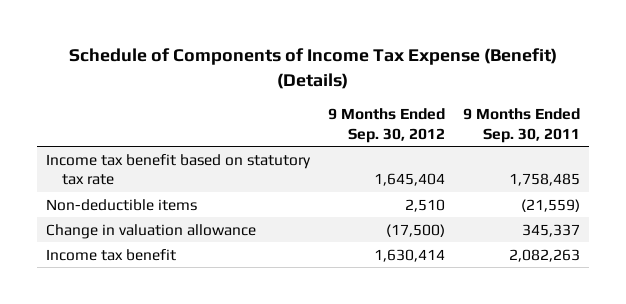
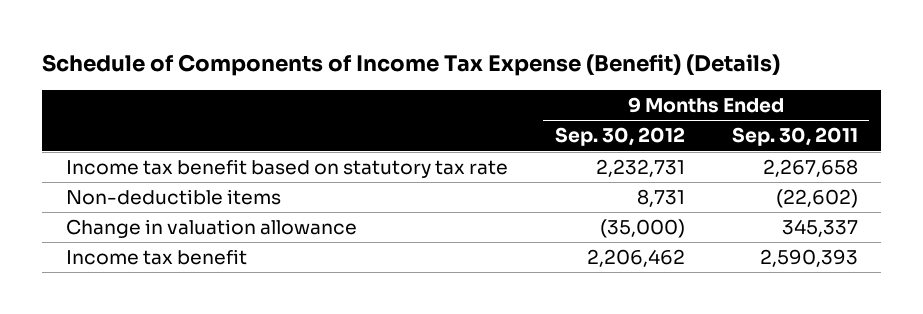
- Income tax benefit based on statutory tax rate | 1,645,404 | 1,758,485
- Non-deductible items | 2,510 | (21,559)
- Change in valuation allowance | (17,500) | 345,337
- Income tax benefit | 1,630,414 | 2,082,263
+ Income tax benefit based on statutory tax rate | 2,232,731 | 2,267,658
+ Non-deductible items | 8,731 | (22,602)
+ Change in valuation allowance | (35,000) | 345,337
+ Income tax benefit | 2,206,462 | 2,590,393

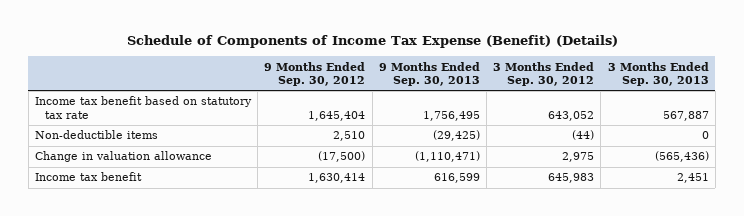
- | 9 Months Ended Sep. 30, 2012 | 9 Months Ended Sep. 30, 2011
+ | 9 Months Ended Sep. 30, 2012 | 9 Months Ended Sep. 30, 2013 | 3 Months Ended Sep. 30, 2012 | 3 Months Ended Sep. 30, 2013
- Income tax benefit based on statutory tax rate | 2,232,731 | 2,267,658
- Non-deductible items | 8,731 | (22,602)
- Change in valuation allowance | (35,000) | 345,337
- Income tax benefit | 2,206,462 | 2,590,393
+ Income tax benefit based on statutory tax rate | 1,645,404 | 1,756,495 | 643,052 | 567,887
+ Non-deductible items | 2,510 | (29,425) | (44) | 0
+ Change in valuation allowance | (17,500) | (1,110,471) | 2,975 | (565,436)
+ Income tax benefit | 1,630,414 | 616,599 | 645,983 | 2,451

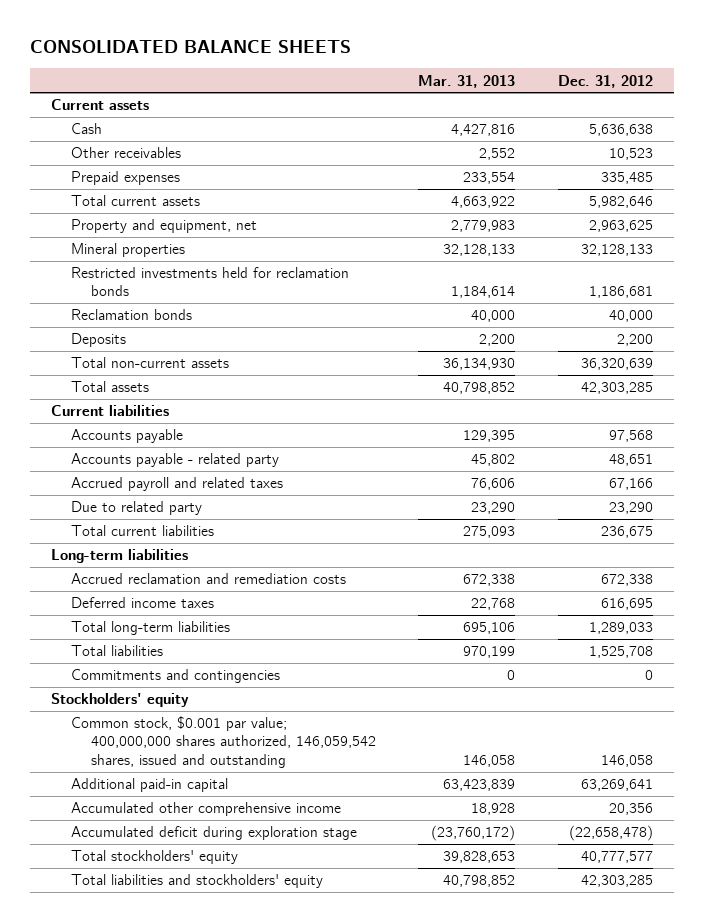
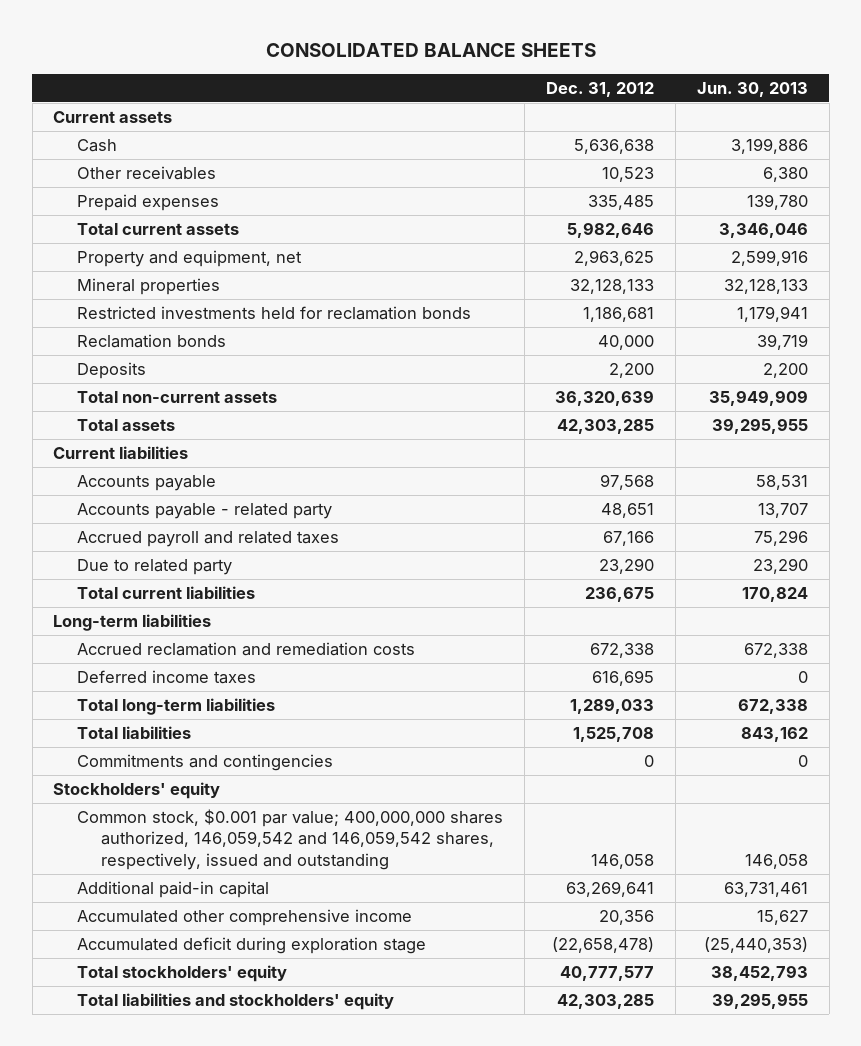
- | Mar. 31, 2013 | Dec. 31, 2012
+ | Dec. 31, 2012 | Jun. 30, 2013
- Common stock, $0.001 par value; 400,000,000 shares authorized, 146,059,542 shares, issued and outstanding | 146,058 | 146,058
+ Common stock, $0.001 par value; 400,000,000 shares authorized, 146,059,542 and 146,059,542 shares, respectively, issued and outstanding | 146,058 | 146,058

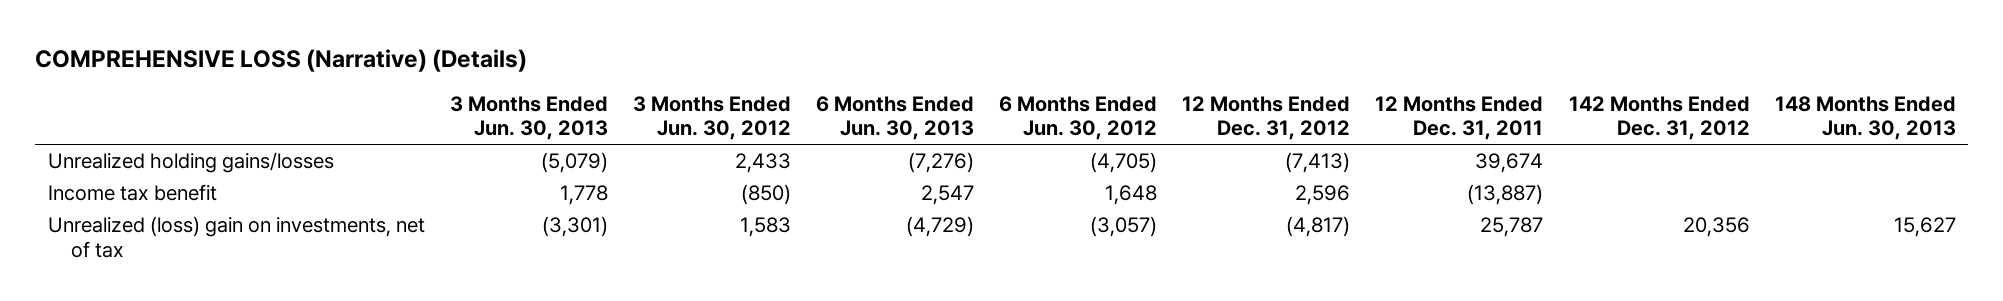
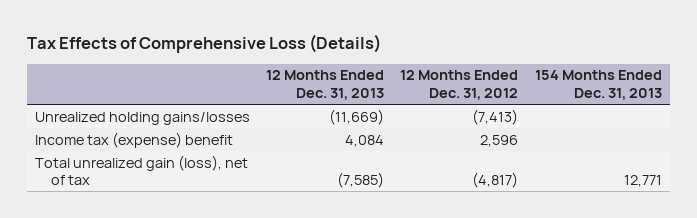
- COMPREHENSIVE LOSS (Narrative) (Details)
+ Tax Effects of Comprehensive Loss (Details)
- | 3 Months Ended Jun. 30, 2013 | 3 Months Ended Jun. 30, 2012 | 6 Months Ended Jun. 30, 2013 | 6 Months Ended Jun. 30, 2012 | 12 Months Ended Dec. 31, 2012 | 12 Months Ended Dec. 31, 2011 | 142 Months Ended Dec. 31, 2012 | 148 Months Ended Jun. 30, 2013
+ | 12 Months Ended Dec. 31, 2013 | 12 Months Ended Dec. 31, 2012 | 154 Months Ended Dec. 31, 2013
- Income tax benefit | 1,778 | (850) | 2,547 | 1,648 | 2,596 | (13,887) | |
- Unrealized (loss) gain on investments, net of tax | (3,301) | 1,583 | (4,729) | (3,057) | (4,817) | 25,787 | 20,356 | 15,627
+ Income tax (expense) benefit | 4,084 | 2,596 |
+ Total unrealized gain (loss), net of tax | (7,585) | (4,817) | 12,771

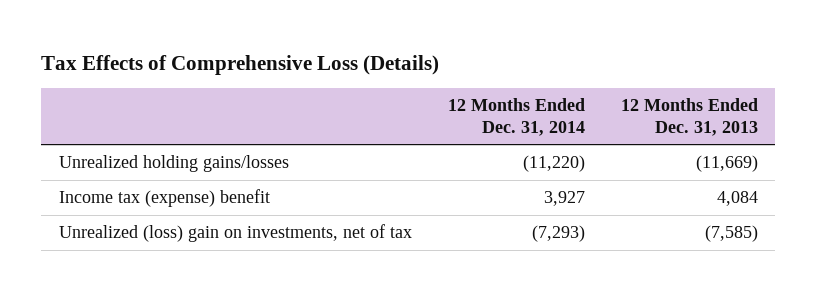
- | 12 Months Ended Dec. 31, 2013 | 12 Months Ended Dec. 31, 2012 | 154 Months Ended Dec. 31, 2013
+ | 12 Months Ended Dec. 31, 2014 | 12 Months Ended Dec. 31, 2013
- Total unrealized gain (loss), net of tax | (7,585) | (4,817) | 12,771
+ Unrealized (loss) gain on investments, net of tax | (7,293) | (7,585)

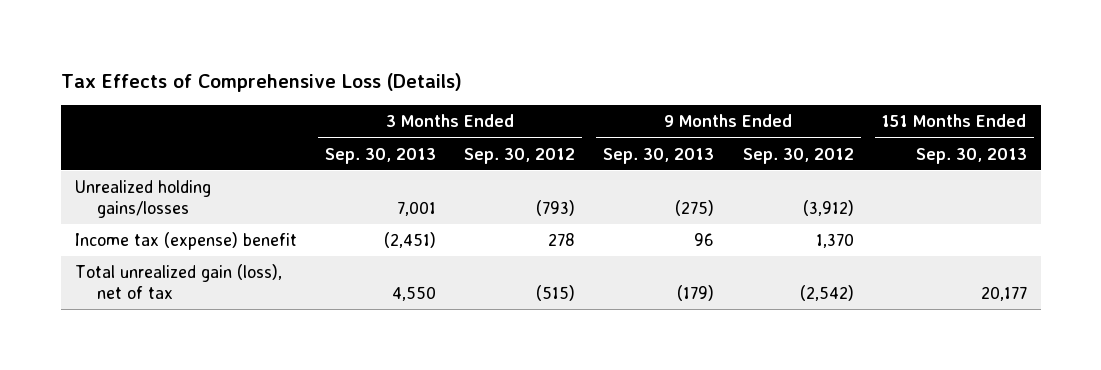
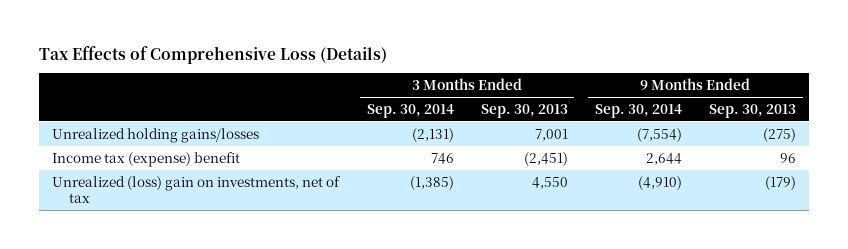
- | 3 Months Ended Sep. 30, 2013 | 3 Months Ended Sep. 30, 2012 | 9 Months Ended Sep. 30, 2013 | 9 Months Ended Sep. 30, 2012 | 151 Months Ended Sep. 30, 2013
+ | 3 Months Ended Sep. 30, 2014 | 3 Months Ended Sep. 30, 2013 | 9 Months Ended Sep. 30, 2014 | 9 Months Ended Sep. 30, 2013
- Total unrealized gain (loss), net of tax | 4,550 | (515) | (179) | (2,542) | 20,177
+ Unrealized (loss) gain on investments, net of tax | (1,385) | 4,550 | (4,910) | (179)

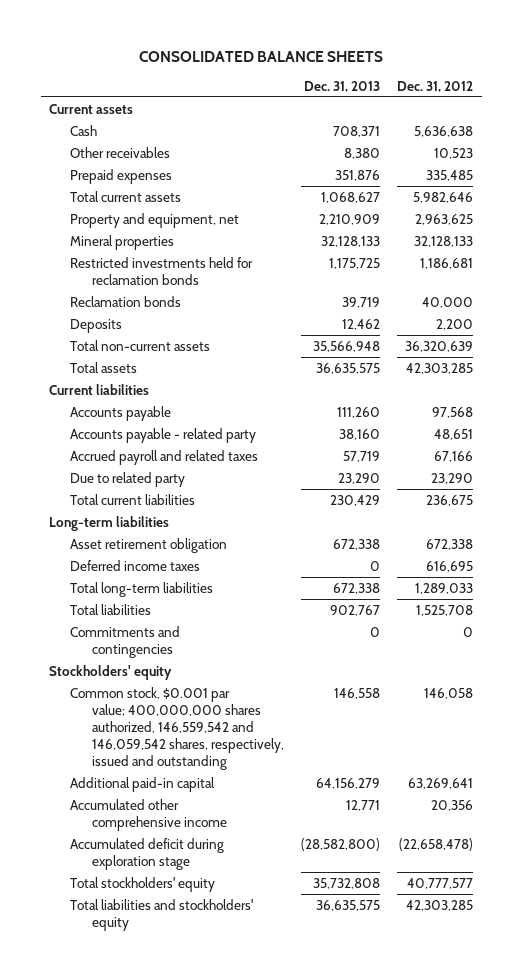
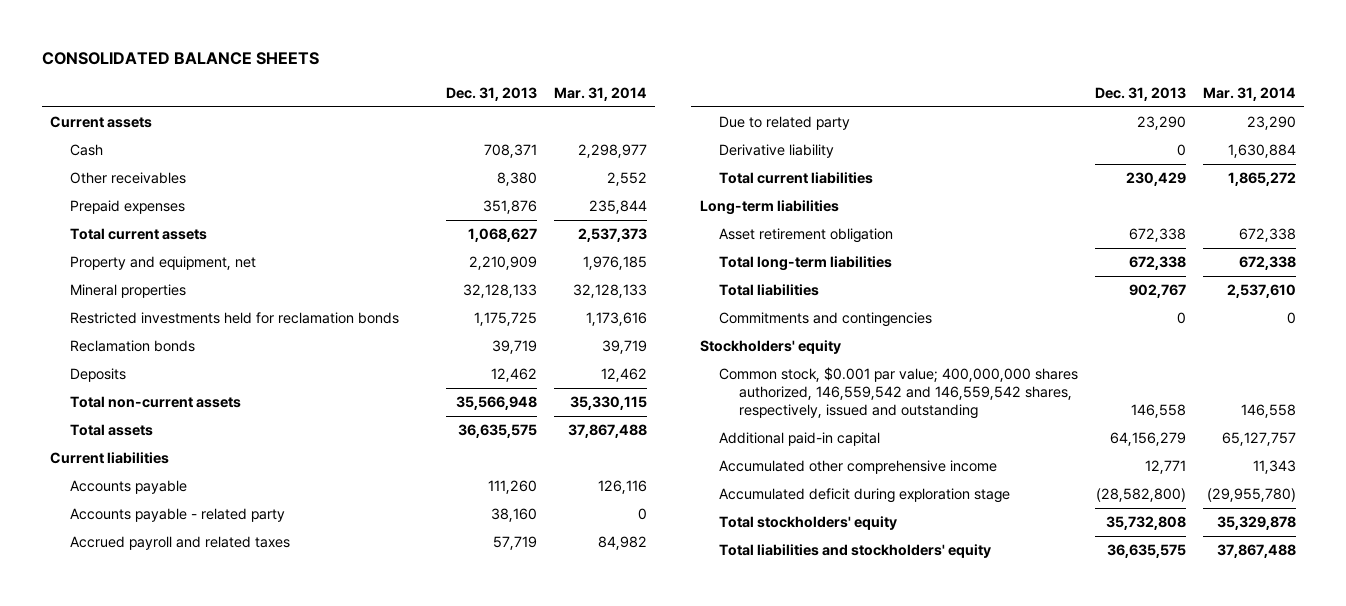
- | Dec. 31, 2013 | Dec. 31, 2012
+ | Dec. 31, 2013 | Mar. 31, 2014
+ Derivative liability | 0 | 1,630,884
- Deferred income taxes | 0 | 616,695
- Common stock, $0.001 par value; 400,000,000 shares authorized, 146,559,542 and 146,059,542 shares, respectively, issued and outstanding | 146,558 | 146,058
+ Common stock, $0.001 par value; 400,000,000 shares authorized, 146,559,542 and 146,559,542 shares, respectively, issued and outstanding | 146,558 | 146,558

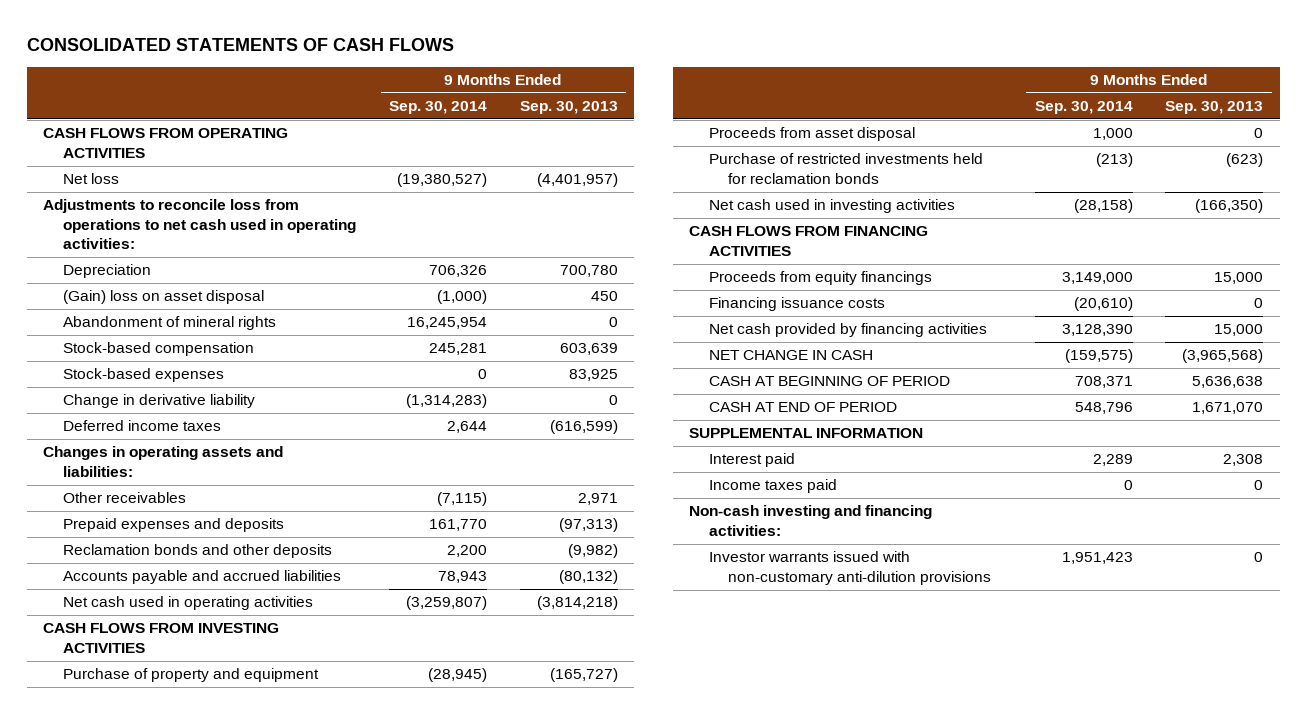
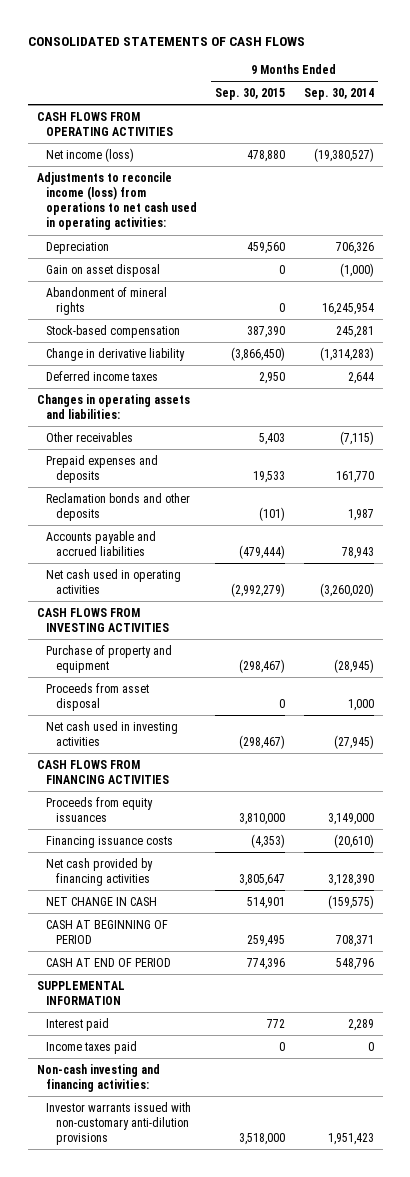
- | 9 Months Ended Sep. 30, 2014 | 9 Months Ended Sep. 30, 2013
+ | 9 Months Ended Sep. 30, 2015 | 9 Months Ended Sep. 30, 2014
- Net loss | (19,380,527) | (4,401,957)
- Adjustments to reconcile loss from operations to net cash used in operating activities:
+ Net income (loss) | 478,880 | (19,380,527)
+ Adjustments to reconcile income (loss) from operations to net cash used in operating activities:
- (Gain) loss on asset disposal | (1,000) | 450
+ Gain on asset disposal | 0 | (1,000)
- Stock-based expenses | 0 | 83,925
- Reclamation bonds and other deposits | 2,200 | (9,982)
+ Reclamation bonds and other deposits | (101) | 1,987
- Net cash used in operating activities | (3,259,807) | (3,814,218)
+ Net cash used in operating activities | (2,992,279) | (3,260,020)
- Purchase of restricted investments held for reclamation bonds | (213) | (623)
- Net cash used in investing activities | (28,158) | (166,350)
+ Net cash used in investing activities | (298,467) | (27,945)
- Proceeds from equity financings | 3,149,000 | 15,000
+ Proceeds from equity issuances | 3,810,000 | 3,149,000

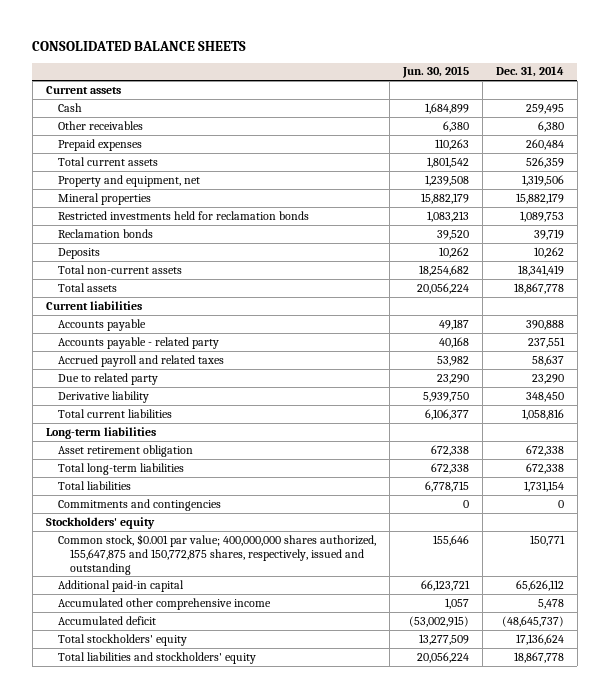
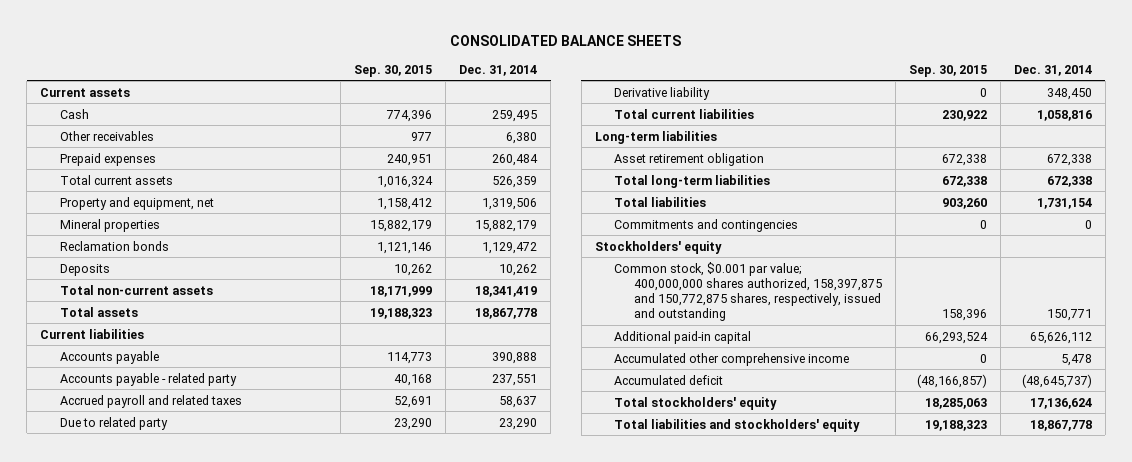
- | Jun. 30, 2015 | Dec. 31, 2014
+ | Sep. 30, 2015 | Dec. 31, 2014
- Restricted investments held for reclamation bonds | 1,083,213 | 1,089,753
- Reclamation bonds | 39,520 | 39,719
+ Reclamation bonds | 1,121,146 | 1,129,472
- Common stock, $0.001 par value; 400,000,000 shares authorized, 155,647,875 and 150,772,875 shares, respectively, issued and outstanding | 155,646 | 150,771
+ Common stock, $0.001 par value; 400,000,000 shares authorized, 158,397,875 and 150,772,875 shares, respectively, issued and outstanding | 158,396 | 150,771

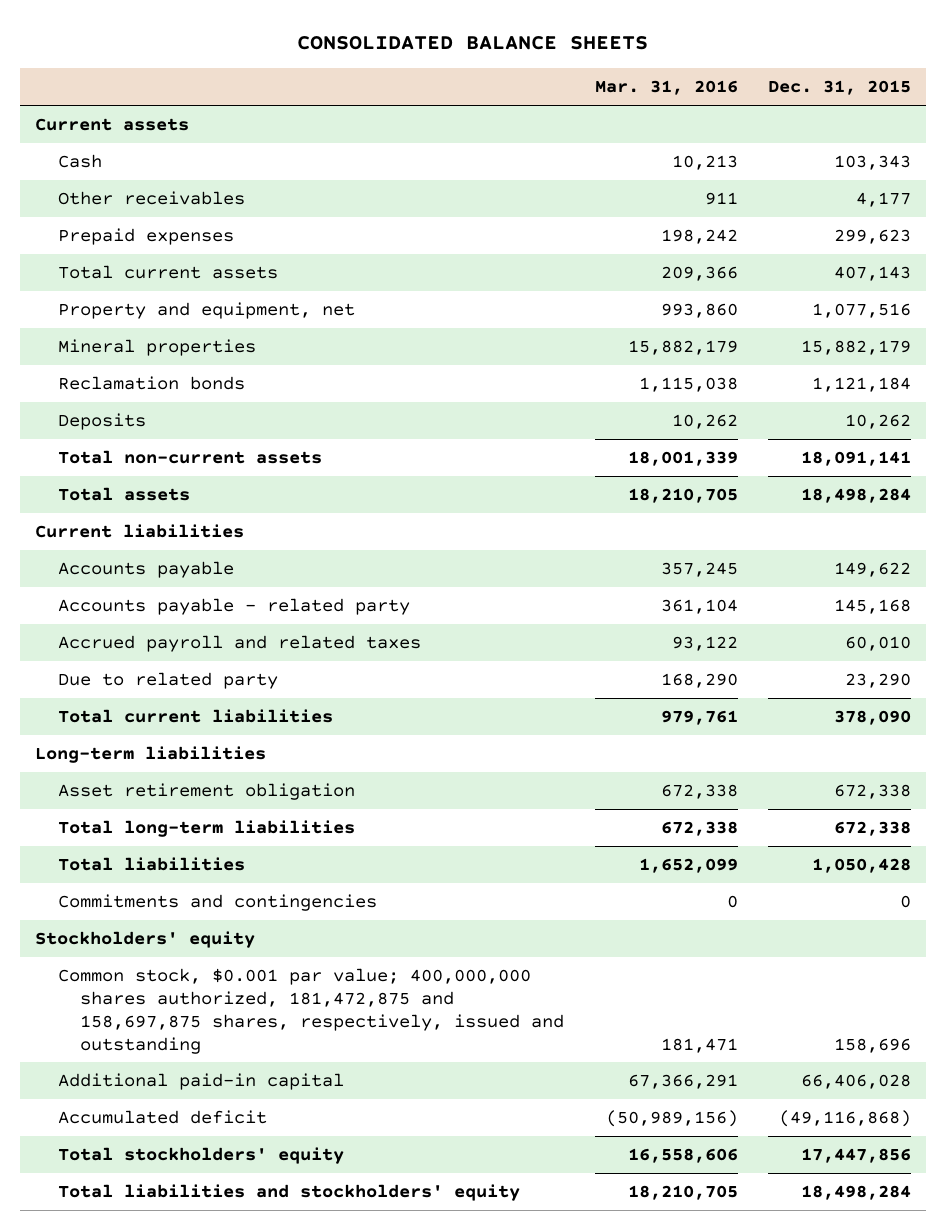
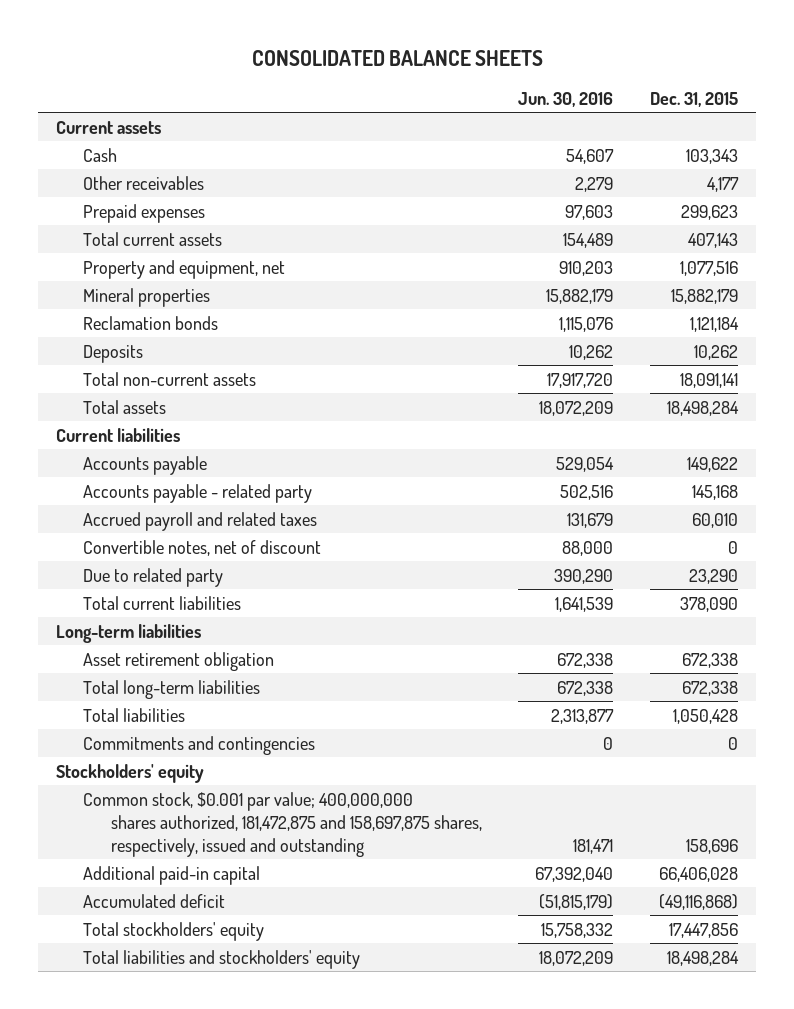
- | Mar. 31, 2016 | Dec. 31, 2015
+ | Jun. 30, 2016 | Dec. 31, 2015
+ Convertible notes, net of discount | 88,000 | 0

